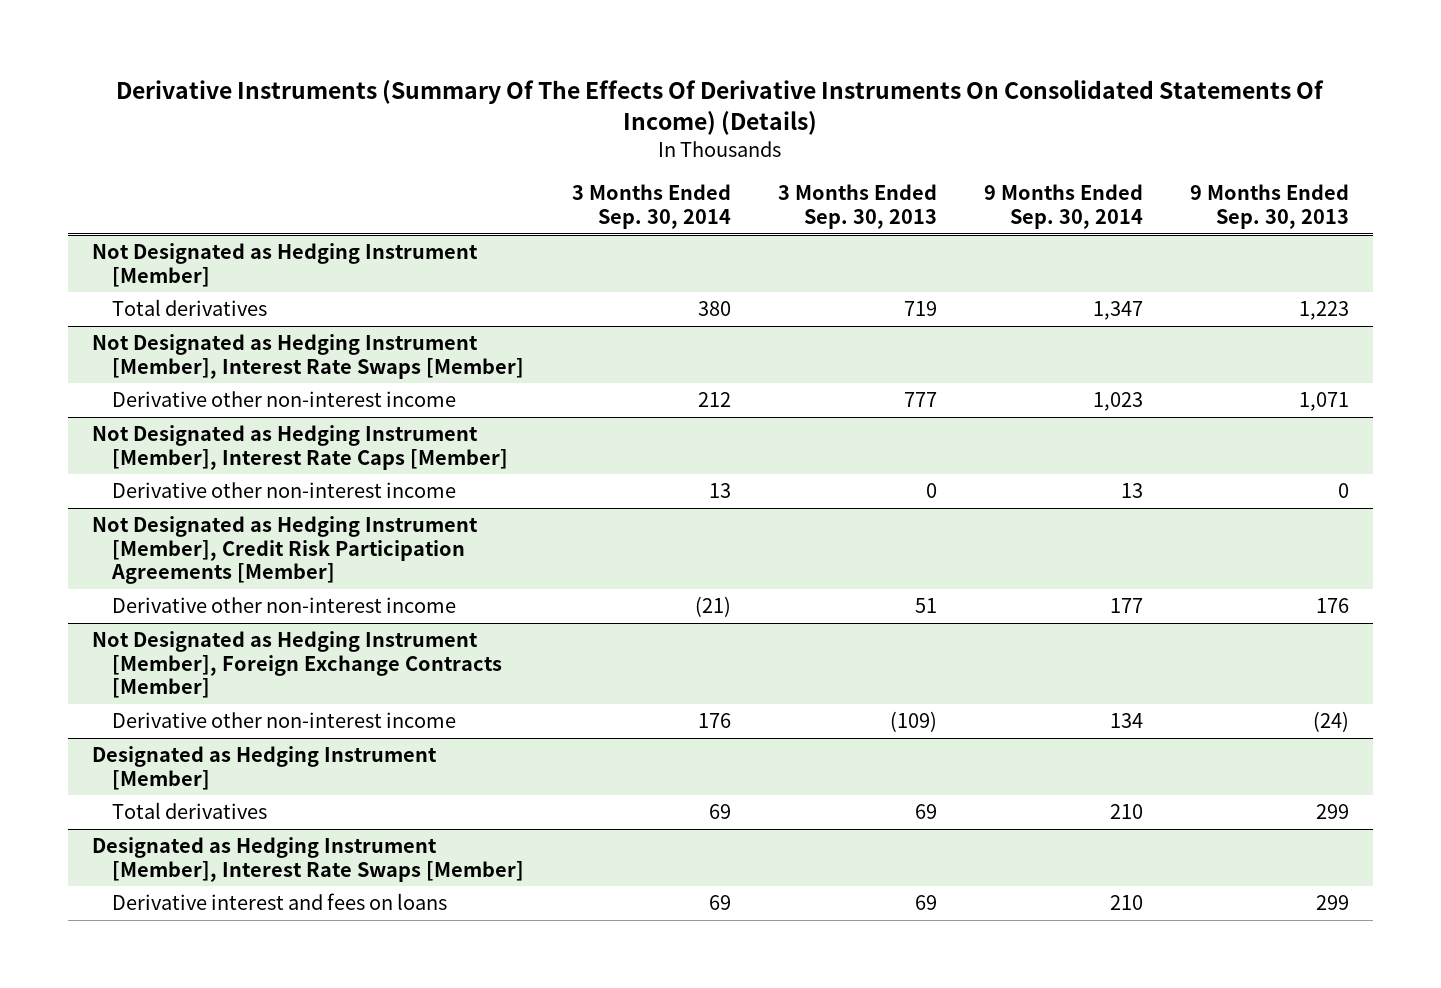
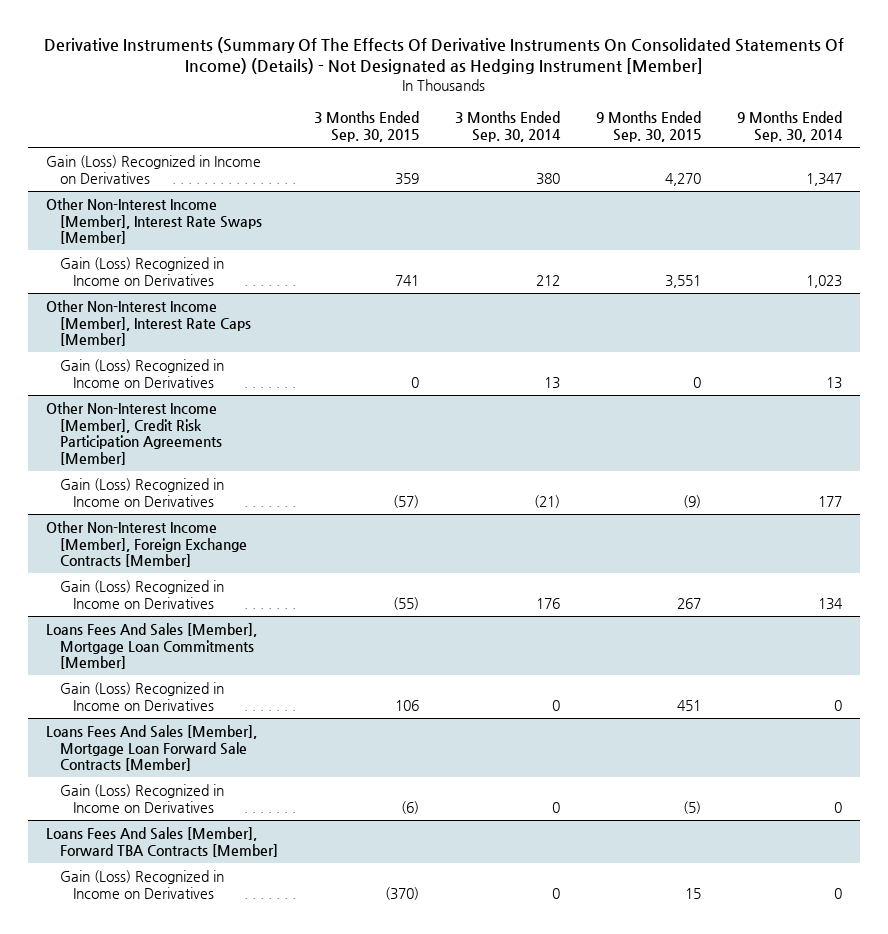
- Derivative Instruments (Summary Of The Effects Of Derivative Instruments On Consolidated Statements Of Income) (Details)
+ Derivative Instruments (Summary Of The Effects Of Derivative Instruments On Consolidated Statements Of Income) (Details) - Not Designated as Hedging Instrument [Member]
- | 3 Months Ended Sep. 30, 2014 | 3 Months Ended Sep. 30, 2013 | 9 Months Ended Sep. 30, 2014 | 9 Months Ended Sep. 30, 2013
+ | 3 Months Ended Sep. 30, 2015 | 3 Months Ended Sep. 30, 2014 | 9 Months Ended Sep. 30, 2015 | 9 Months Ended Sep. 30, 2014
- Not Designated as Hedging Instrument [Member]
- Total derivatives | 380 | 719 | 1,347 | 1,223
- Not Designated as Hedging Instrument [Member], Interest Rate Swaps [Member]
- Derivative other non-interest income | 212 | 777 | 1,023 | 1,071
- Not Designated as Hedging Instrument [Member], Interest Rate Caps [Member]
- Derivative other non-interest income | 13 | 0 | 13 | 0
- Not Designated as Hedging Instrument [Member], Credit Risk Participation Agreements [Member]
- Derivative other non-interest income | (21) | 51 | 177 | 176
- Not Designated as Hedging Instrument [Member], Foreign Exchange Contracts [Member]
- Derivative other non-interest income | 176 | (109) | 134 | (24)
- Designated as Hedging Instrument [Member]
- Total derivatives | 69 | 69 | 210 | 299
- Designated as Hedging Instrument [Member], Interest Rate Swaps [Member]
- Derivative interest and fees on loans | 69 | 69 | 210 | 299
+ Gain (Loss) Recognized in Income on Derivatives | 359 | 380 | 4,270 | 1,347
+ Other Non-Interest Income [Member], Interest Rate Swaps [Member]
+ Gain (Loss) Recognized in Income on Derivatives | 741 | 212 | 3,551 | 1,023
+ Other Non-Interest Income [Member], Interest Rate Caps [Member]
+ Gain (Loss) Recognized in Income on Derivatives | 0 | 13 | 0 | 13
+ Other Non-Interest Income [Member], Credit Risk Participation Agreements [Member]
+ Gain (Loss) Recognized in Income on Derivatives | (57) | (21) | (9) | 177
+ Other Non-Interest Income [Member], Foreign Exchange Contracts [Member]
+ Gain (Loss) Recognized in Income on Derivatives | (55) | 176 | 267 | 134
+ Loans Fees And Sales [Member], Mortgage Loan Commitments [Member]
+ Gain (Loss) Recognized in Income on Derivatives | 106 | 0 | 451 | 0
+ Loans Fees And Sales [Member], Mortgage Loan Forward Sale Contracts [Member]
+ Gain (Loss) Recognized in Income on Derivatives | (6) | 0 | (5) | 0
+ Loans Fees And Sales [Member], Forward TBA Contracts [Member]
+ Gain (Loss) Recognized in Income on Derivatives | (370) | 0 | 15 | 0

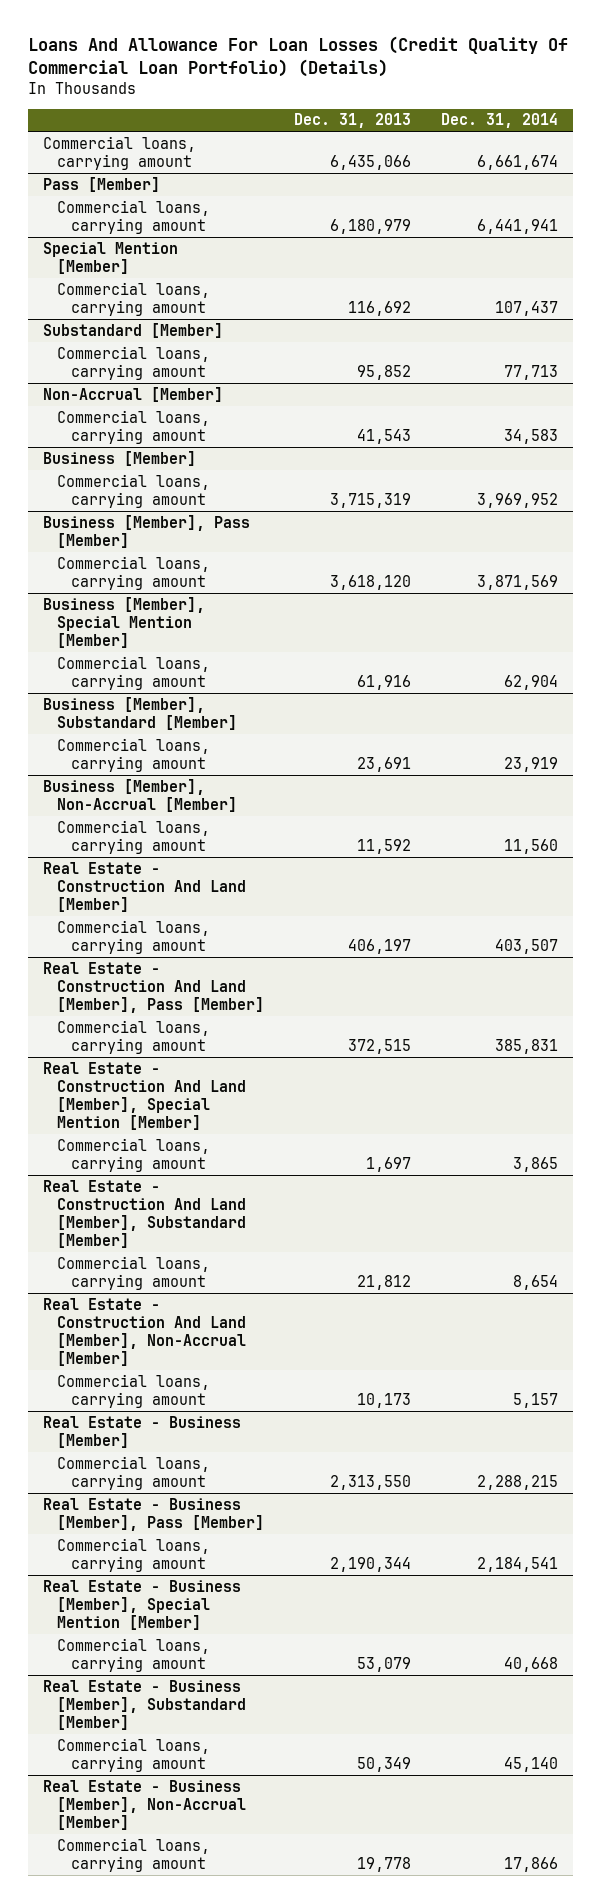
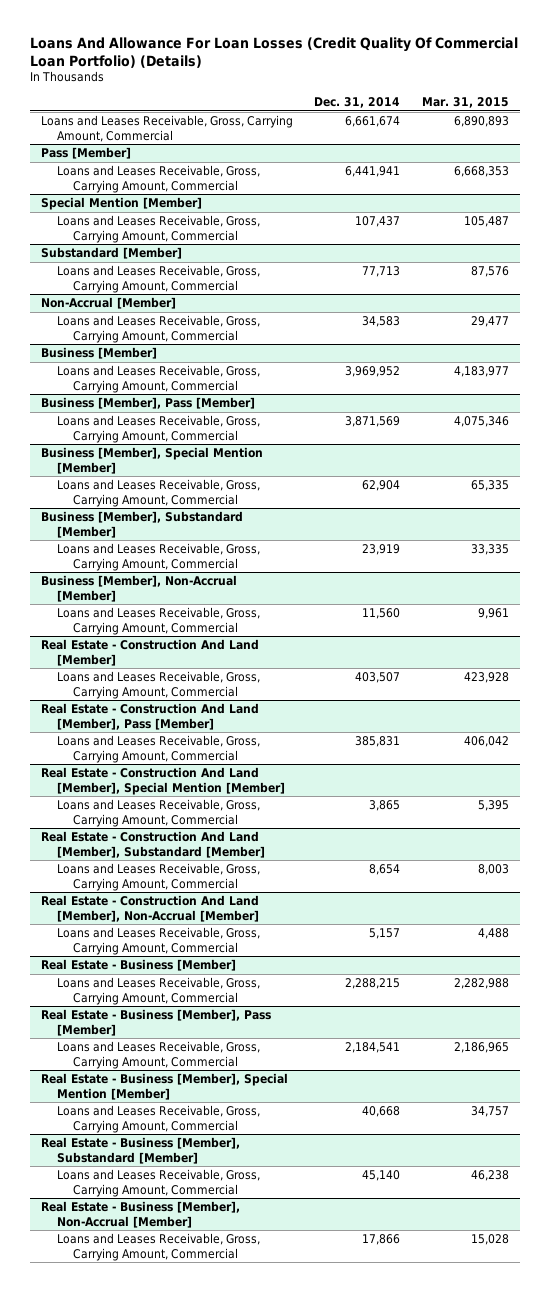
- | Dec. 31, 2013 | Dec. 31, 2014
+ | Dec. 31, 2014 | Mar. 31, 2015
- Commercial loans, carrying amount | 6,435,066 | 6,661,674
+ Loans and Leases Receivable, Gross, Carrying Amount, Commercial | 6,661,674 | 6,890,893
@ Pass [Member]
- Commercial loans, carrying amount | 6,180,979 | 6,441,941
+ Loans and Leases Receivable, Gross, Carrying Amount, Commercial | 6,441,941 | 6,668,353
@ Special Mention [Member]
- Commercial loans, carrying amount | 116,692 | 107,437
+ Loans and Leases Receivable, Gross, Carrying Amount, Commercial | 107,437 | 105,487
@ Substandard [Member]
- Commercial loans, carrying amount | 95,852 | 77,713
+ Loans and Leases Receivable, Gross, Carrying Amount, Commercial | 77,713 | 87,576
@ Non-Accrual [Member]
- Commercial loans, carrying amount | 41,543 | 34,583
+ Loans and Leases Receivable, Gross, Carrying Amount, Commercial | 34,583 | 29,477
@ Business [Member]
- Commercial loans, carrying amount | 3,715,319 | 3,969,952
+ Loans and Leases Receivable, Gross, Carrying Amount, Commercial | 3,969,952 | 4,183,977
@ Business [Member], Pass [Member]
- Commercial loans, carrying amount | 3,618,120 | 3,871,569
+ Loans and Leases Receivable, Gross, Carrying Amount, Commercial | 3,871,569 | 4,075,346
@ Business [Member], Special Mention [Member]
- Commercial loans, carrying amount | 61,916 | 62,904
+ Loans and Leases Receivable, Gross, Carrying Amount, Commercial | 62,904 | 65,335
@ Business [Member], Substandard [Member]
- Commercial loans, carrying amount | 23,691 | 23,919
+ Loans and Leases Receivable, Gross, Carrying Amount, Commercial | 23,919 | 33,335
@ Business [Member], Non-Accrual [Member]
- Commercial loans, carrying amount | 11,592 | 11,560
+ Loans and Leases Receivable, Gross, Carrying Amount, Commercial | 11,560 | 9,961
@ Real Estate - Construction And Land [Member]
- Commercial loans, carrying amount | 406,197 | 403,507
+ Loans and Leases Receivable, Gross, Carrying Amount, Commercial | 403,507 | 423,928
@ Real Estate - Construction And Land [Member], Pass [Member]
- Commercial loans, carrying amount | 372,515 | 385,831
+ Loans and Leases Receivable, Gross, Carrying Amount, Commercial | 385,831 | 406,042
@ Real Estate - Construction And Land [Member], Special Mention [Member]
- Commercial loans, carrying amount | 1,697 | 3,865
+ Loans and Leases Receivable, Gross, Carrying Amount, Commercial | 3,865 | 5,395
@ Real Estate - Construction And Land [Member], Substandard [Member]
- Commercial loans, carrying amount | 21,812 | 8,654
+ Loans and Leases Receivable, Gross, Carrying Amount, Commercial | 8,654 | 8,003
@ Real Estate - Construction And Land [Member], Non-Accrual [Member]
- Commercial loans, carrying amount | 10,173 | 5,157
+ Loans and Leases Receivable, Gross, Carrying Amount, Commercial | 5,157 | 4,488
@ Real Estate - Business [Member]
- Commercial loans, carrying amount | 2,313,550 | 2,288,215
+ Loans and Leases Receivable, Gross, Carrying Amount, Commercial | 2,288,215 | 2,282,988
@ Real Estate - Business [Member], Pass [Member]
- Commercial loans, carrying amount | 2,190,344 | 2,184,541
+ Loans and Leases Receivable, Gross, Carrying Amount, Commercial | 2,184,541 | 2,186,965
@ Real Estate - Business [Member], Special Mention [Member]
- Commercial loans, carrying amount | 53,079 | 40,668
+ Loans and Leases Receivable, Gross, Carrying Amount, Commercial | 40,668 | 34,757
@ Real Estate - Business [Member], Substandard [Member]
- Commercial loans, carrying amount | 50,349 | 45,140
+ Loans and Leases Receivable, Gross, Carrying Amount, Commercial | 45,140 | 46,238
@ Real Estate - Business [Member], Non-Accrual [Member]
- Commercial loans, carrying amount | 19,778 | 17,866
+ Loans and Leases Receivable, Gross, Carrying Amount, Commercial | 17,866 | 15,028

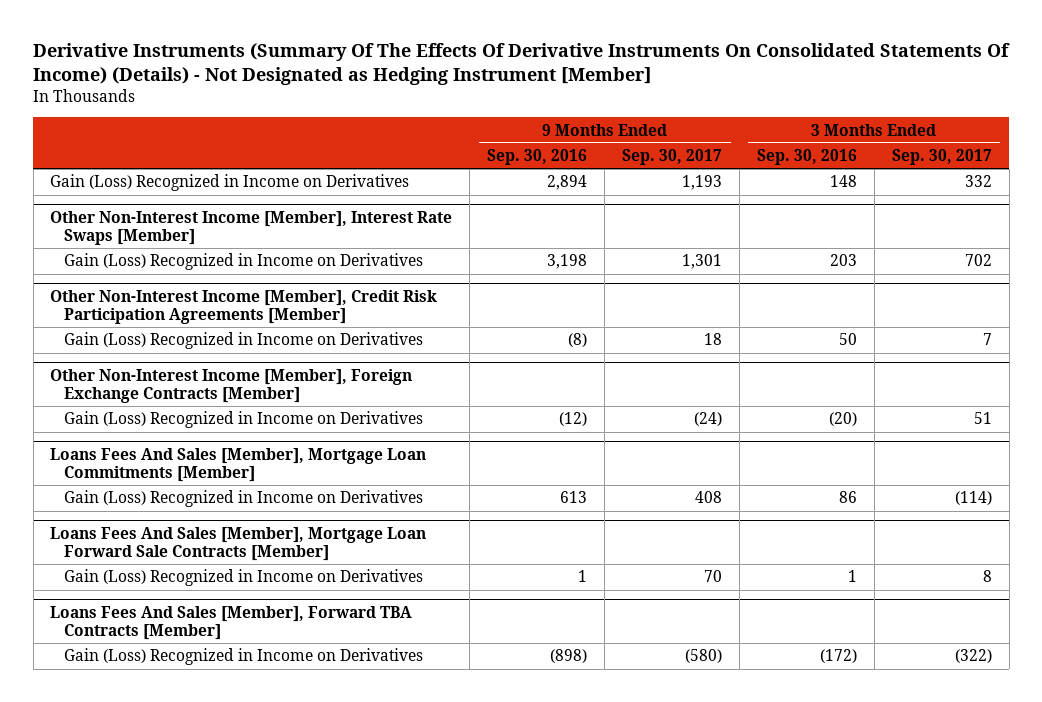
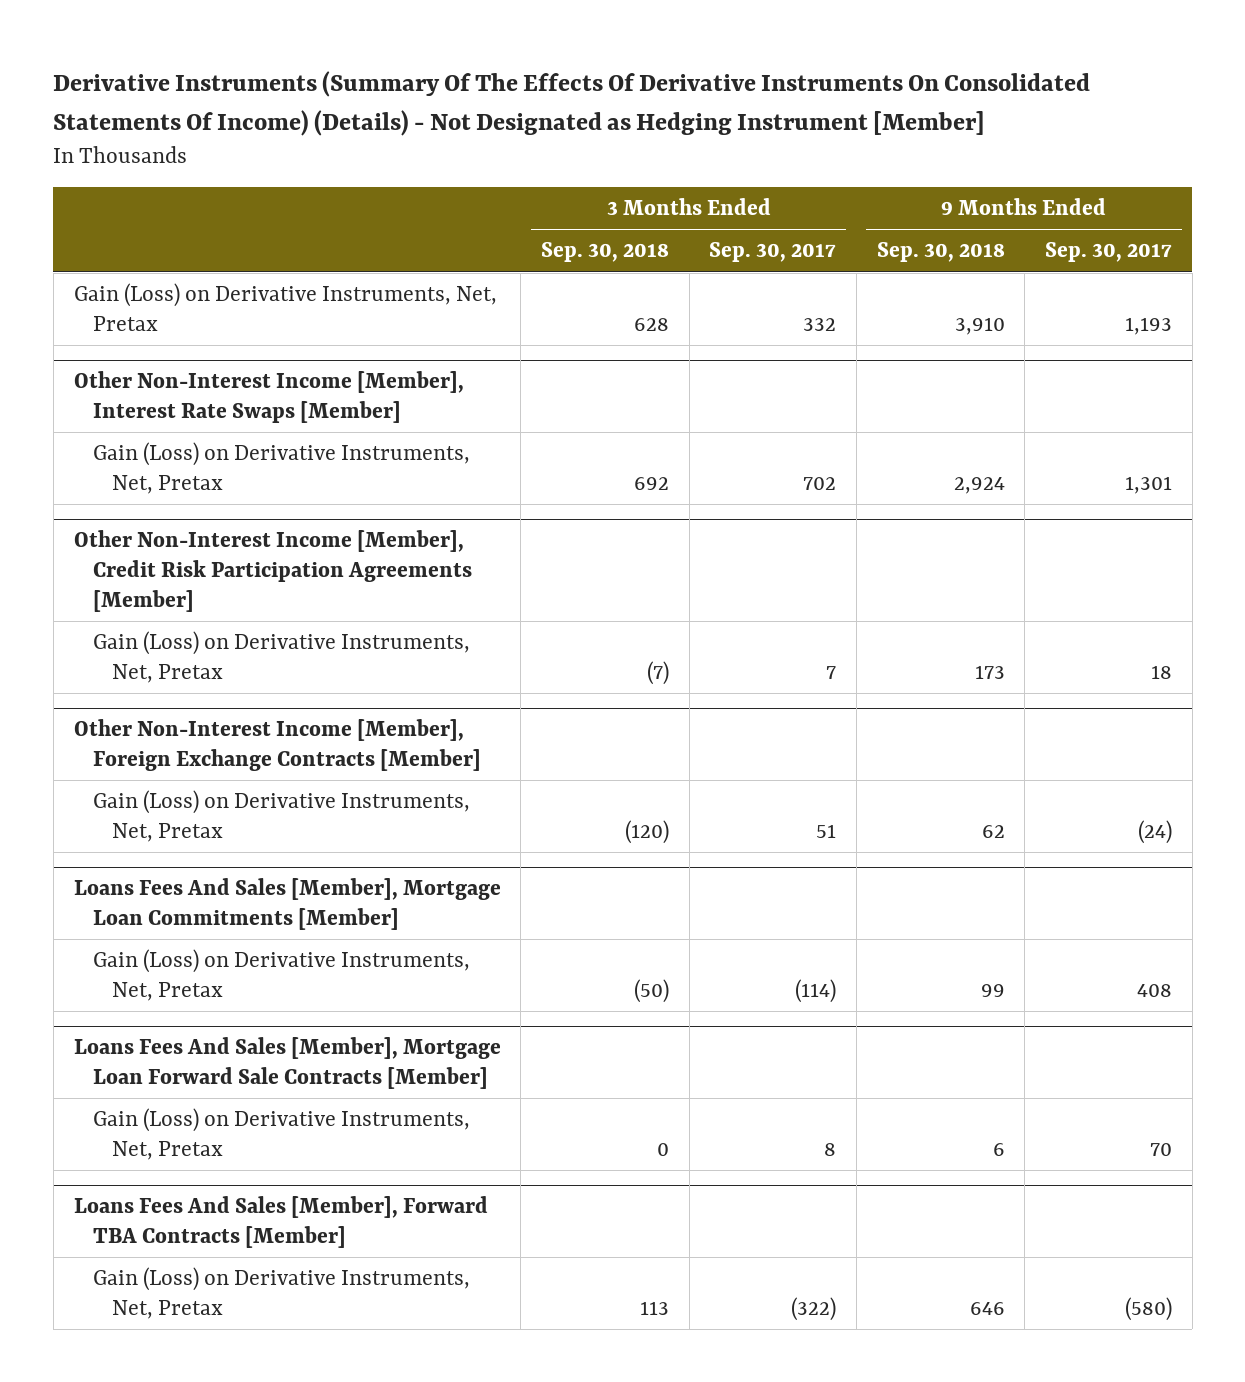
- | 9 Months Ended Sep. 30, 2016 | 9 Months Ended Sep. 30, 2017 | 3 Months Ended Sep. 30, 2016 | 3 Months Ended Sep. 30, 2017
+ | 3 Months Ended Sep. 30, 2018 | 3 Months Ended Sep. 30, 2017 | 9 Months Ended Sep. 30, 2018 | 9 Months Ended Sep. 30, 2017
- Gain (Loss) Recognized in Income on Derivatives | 2,894 | 1,193 | 148 | 332
+ Gain (Loss) on Derivative Instruments, Net, Pretax | 628 | 332 | 3,910 | 1,193
@ Other Non-Interest Income [Member], Interest Rate Swaps [Member]
- Gain (Loss) Recognized in Income on Derivatives | 3,198 | 1,301 | 203 | 702
+ Gain (Loss) on Derivative Instruments, Net, Pretax | 692 | 702 | 2,924 | 1,301
@ Other Non-Interest Income [Member], Credit Risk Participation Agreements [Member]
- Gain (Loss) Recognized in Income on Derivatives | (8) | 18 | 50 | 7
+ Gain (Loss) on Derivative Instruments, Net, Pretax | (7) | 7 | 173 | 18
@ Other Non-Interest Income [Member], Foreign Exchange Contracts [Member]
- Gain (Loss) Recognized in Income on Derivatives | (12) | (24) | (20) | 51
+ Gain (Loss) on Derivative Instruments, Net, Pretax | (120) | 51 | 62 | (24)
@ Loans Fees And Sales [Member], Mortgage Loan Commitments [Member]
- Gain (Loss) Recognized in Income on Derivatives | 613 | 408 | 86 | (114)
+ Gain (Loss) on Derivative Instruments, Net, Pretax | (50) | (114) | 99 | 408
@ Loans Fees And Sales [Member], Mortgage Loan Forward Sale Contracts [Member]
- Gain (Loss) Recognized in Income on Derivatives | 1 | 70 | 1 | 8
+ Gain (Loss) on Derivative Instruments, Net, Pretax | 0 | 8 | 6 | 70
@ Loans Fees And Sales [Member], Forward TBA Contracts [Member]
- Gain (Loss) Recognized in Income on Derivatives | (898) | (580) | (172) | (322)
+ Gain (Loss) on Derivative Instruments, Net, Pretax | 113 | (322) | 646 | (580)

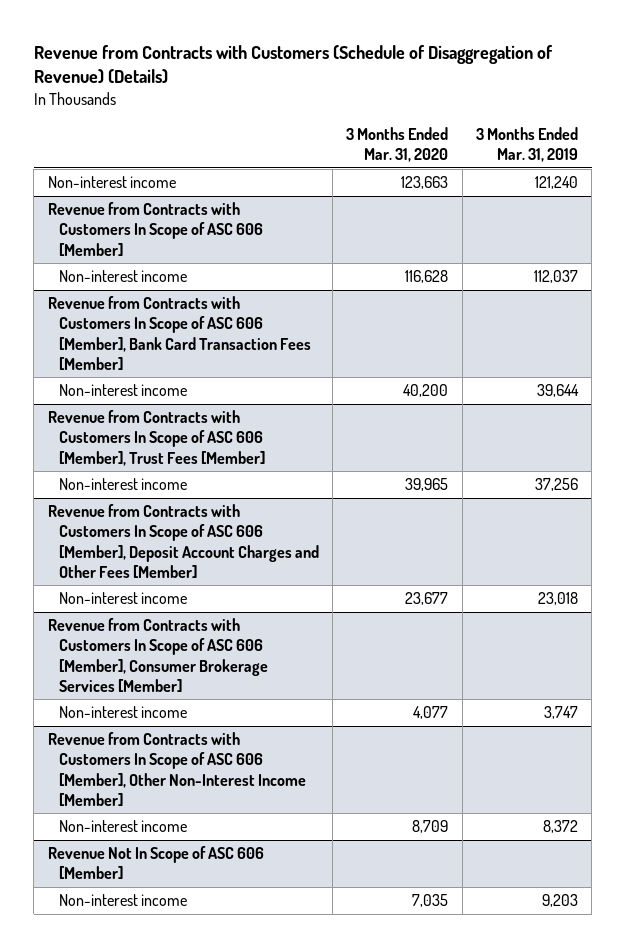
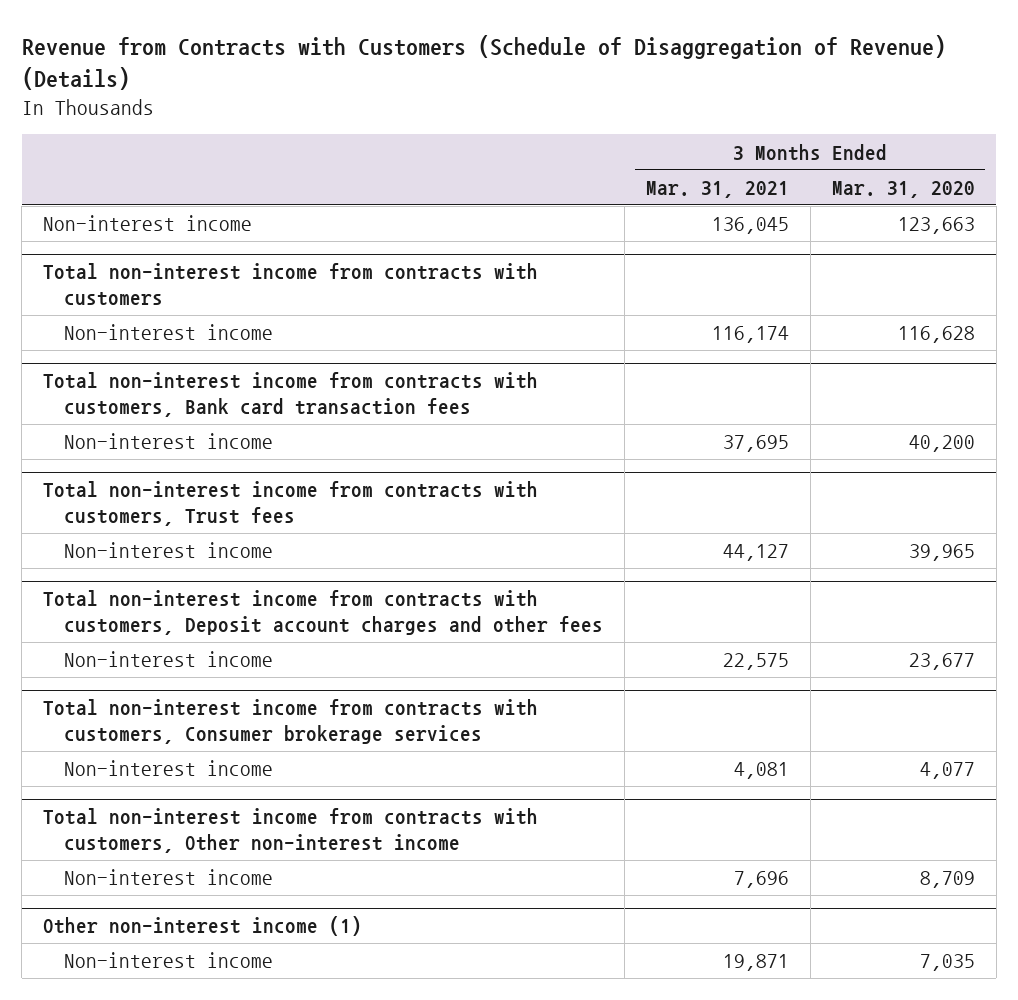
- | 3 Months Ended Mar. 31, 2020 | 3 Months Ended Mar. 31, 2019
+ | 3 Months Ended Mar. 31, 2021 | 3 Months Ended Mar. 31, 2020
- Revenue from Contracts with Customers In Scope of ASC 606 [Member]
+ Total non-interest income from contracts with customers
- Revenue from Contracts with Customers In Scope of ASC 606 [Member], Bank Card Transaction Fees [Member]
+ Total non-interest income from contracts with customers, Bank card transaction fees
- Revenue from Contracts with Customers In Scope of ASC 606 [Member], Trust Fees [Member]
+ Total non-interest income from contracts with customers, Trust fees
- Revenue from Contracts with Customers In Scope of ASC 606 [Member], Deposit Account Charges and Other Fees [Member]
+ Total non-interest income from contracts with customers, Deposit account charges and other fees
- Revenue from Contracts with Customers In Scope of ASC 606 [Member], Consumer Brokerage Services [Member]
+ Total non-interest income from contracts with customers, Consumer brokerage services
- Revenue from Contracts with Customers In Scope of ASC 606 [Member], Other Non-Interest Income [Member]
+ Total non-interest income from contracts with customers, Other non-interest income
- Revenue Not In Scope of ASC 606 [Member]
+ Other non-interest income (1)

